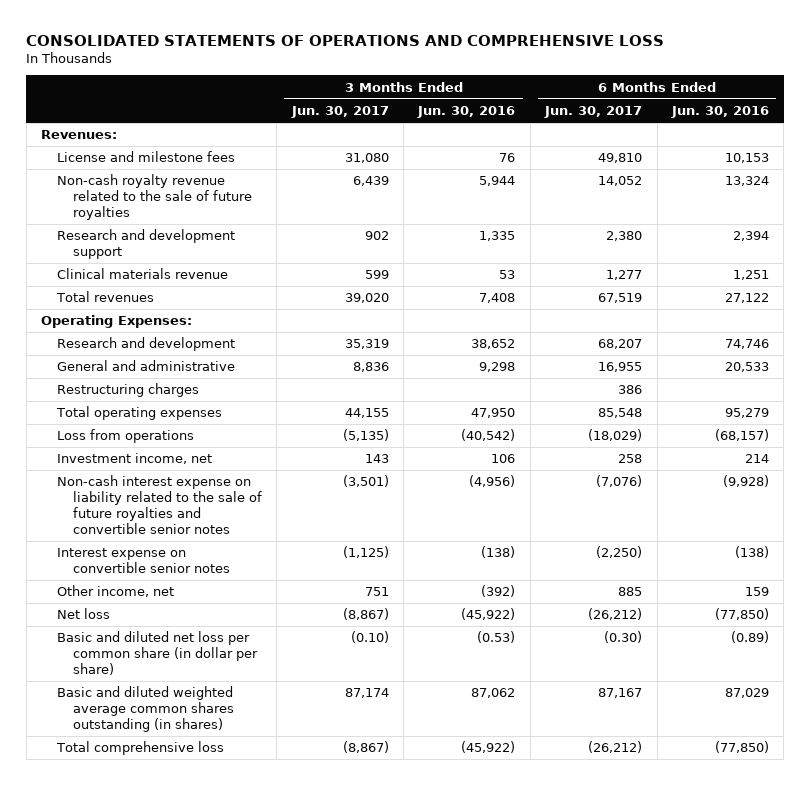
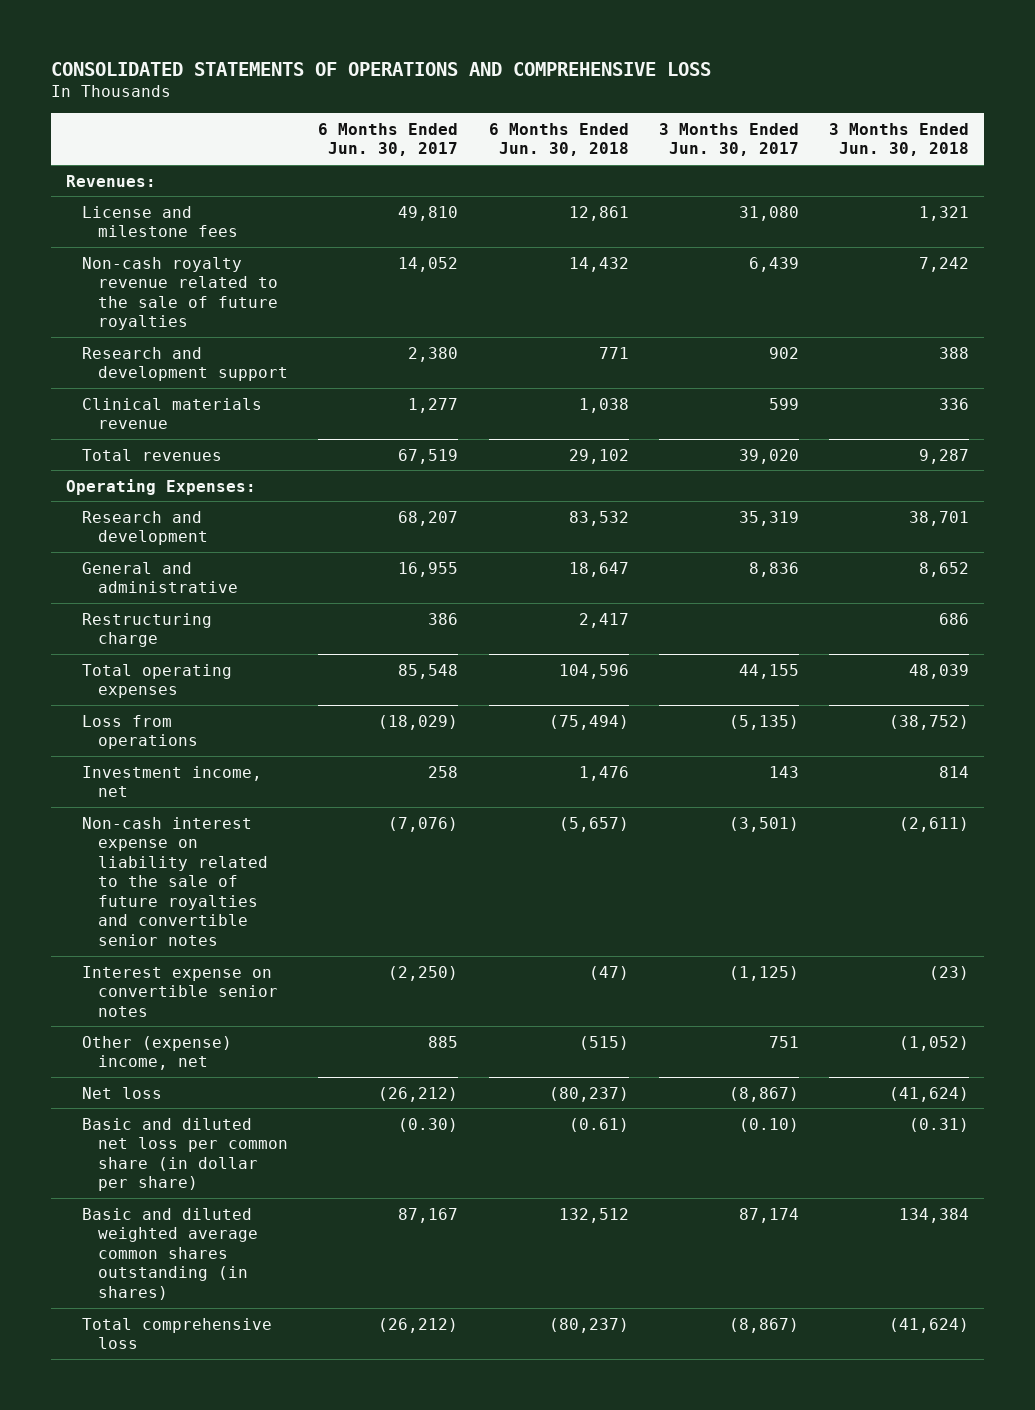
- | 3 Months Ended Jun. 30, 2017 | 3 Months Ended Jun. 30, 2016 | 6 Months Ended Jun. 30, 2017 | 6 Months Ended Jun. 30, 2016
+ | 6 Months Ended Jun. 30, 2017 | 6 Months Ended Jun. 30, 2018 | 3 Months Ended Jun. 30, 2017 | 3 Months Ended Jun. 30, 2018
- Restructuring charges | | | 386 |
+ Restructuring charge | 386 | 2,417 | | 686
- Other income, net | 751 | (392) | 885 | 159
+ Other (expense) income, net | 885 | (515) | 751 | (1,052)

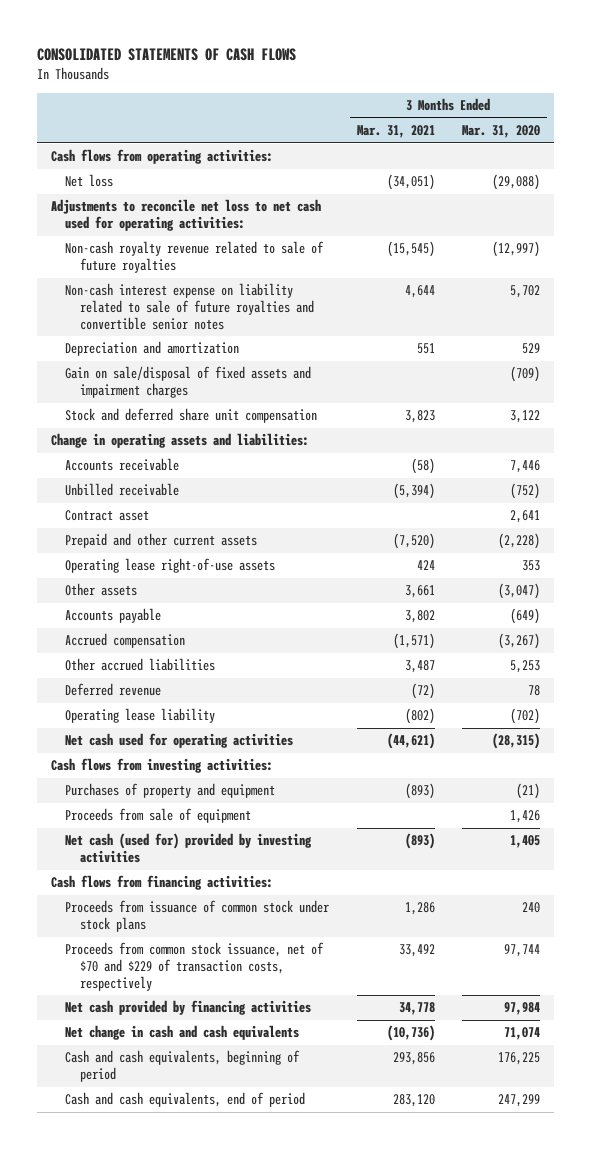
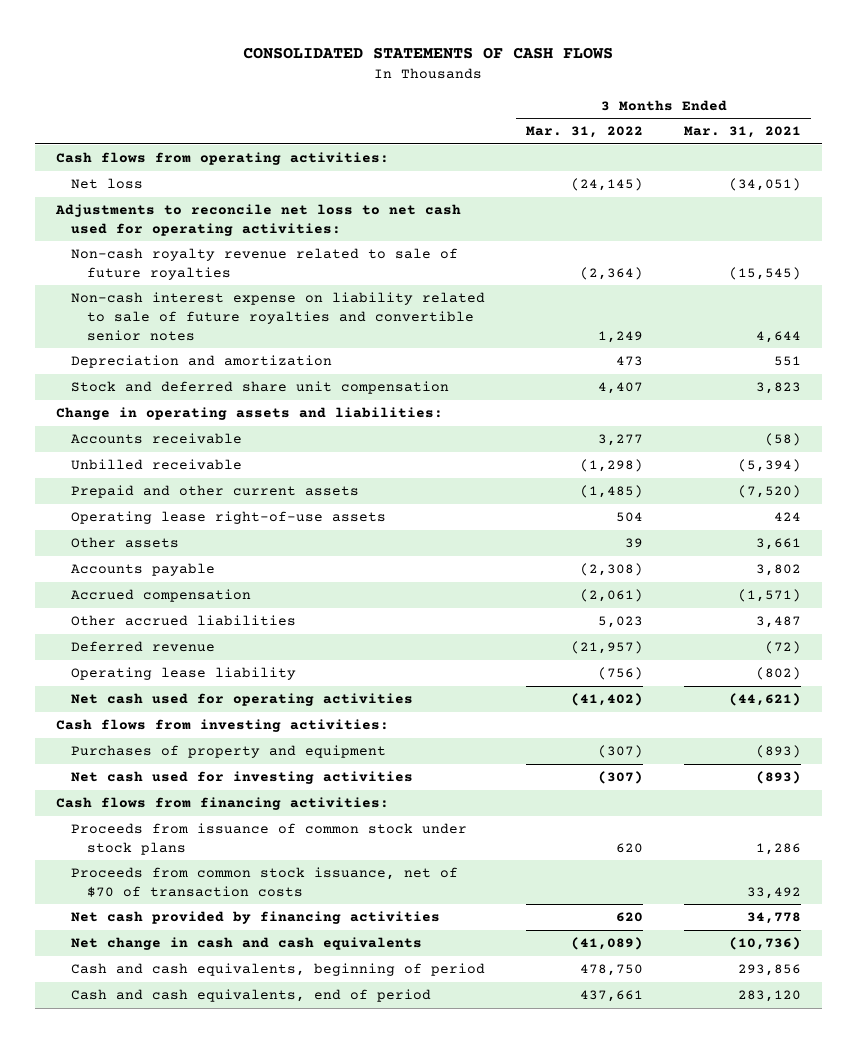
- | 3 Months Ended Mar. 31, 2021 | 3 Months Ended Mar. 31, 2020
+ | 3 Months Ended Mar. 31, 2022 | 3 Months Ended Mar. 31, 2021
- Gain on sale/disposal of fixed assets and impairment charges | | (709)
- Contract asset | | 2,641
- Proceeds from sale of equipment | | 1,426
- Net cash (used for) provided by investing activities | (893) | 1,405
+ Net cash used for investing activities | (307) | (893)
- Proceeds from common stock issuance, net of $70 and $229 of transaction costs, respectively | 33,492 | 97,744
+ Proceeds from common stock issuance, net of $70 of transaction costs | | 33,492

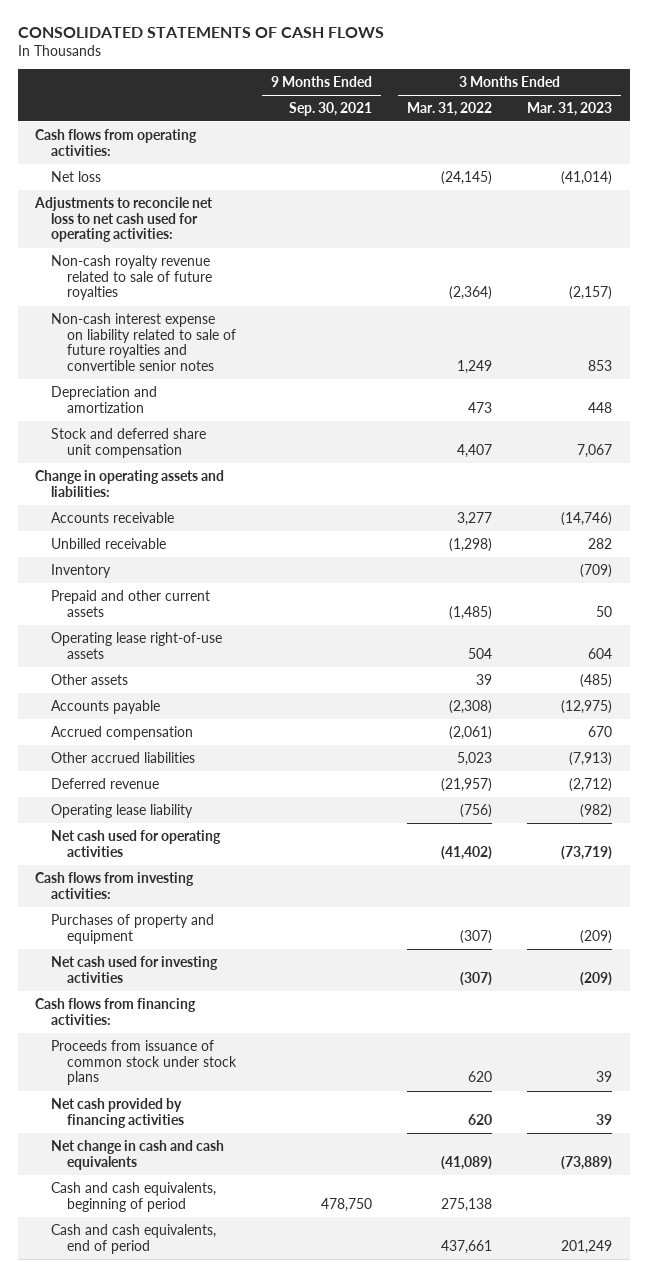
- | 3 Months Ended Mar. 31, 2022 | 3 Months Ended Mar. 31, 2021
+ | 9 Months Ended Sep. 30, 2021 | 3 Months Ended Mar. 31, 2022 | 3 Months Ended Mar. 31, 2023
+ Inventory | | | (709)
- Proceeds from common stock issuance, net of $70 of transaction costs | | 33,492
- Cash and cash equivalents, beginning of period | 478,750 | 293,856
+ Cash and cash equivalents, beginning of period | 478,750 | 275,138 |

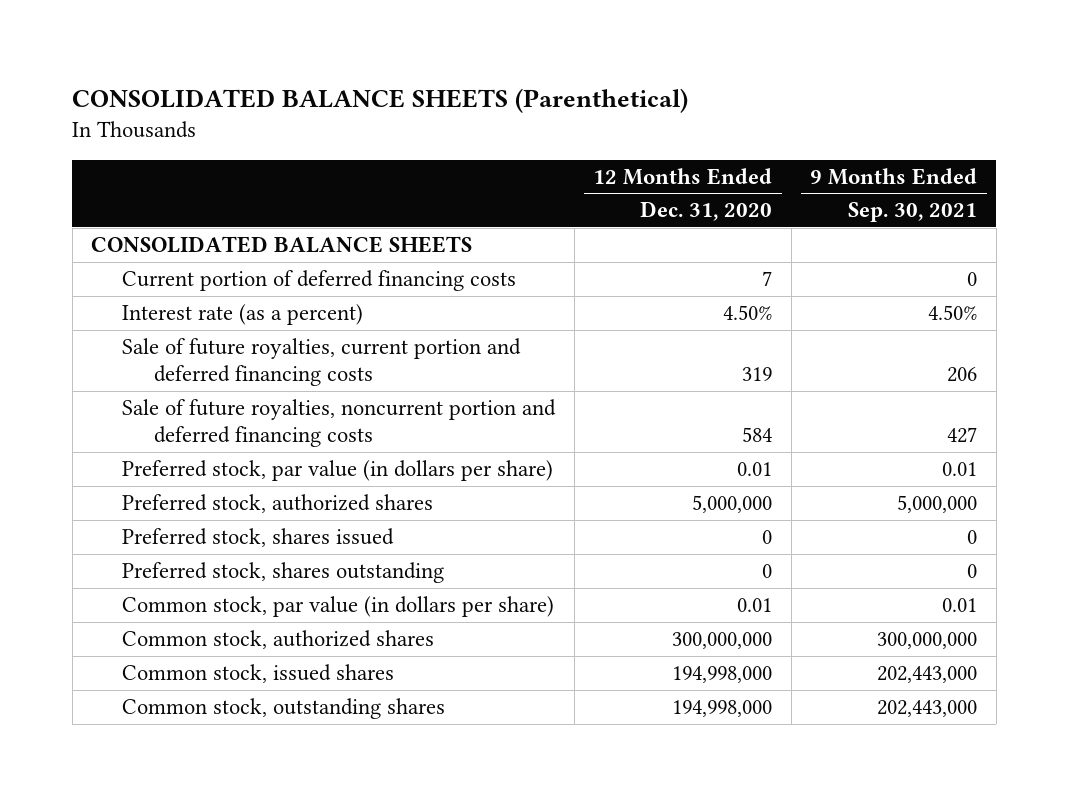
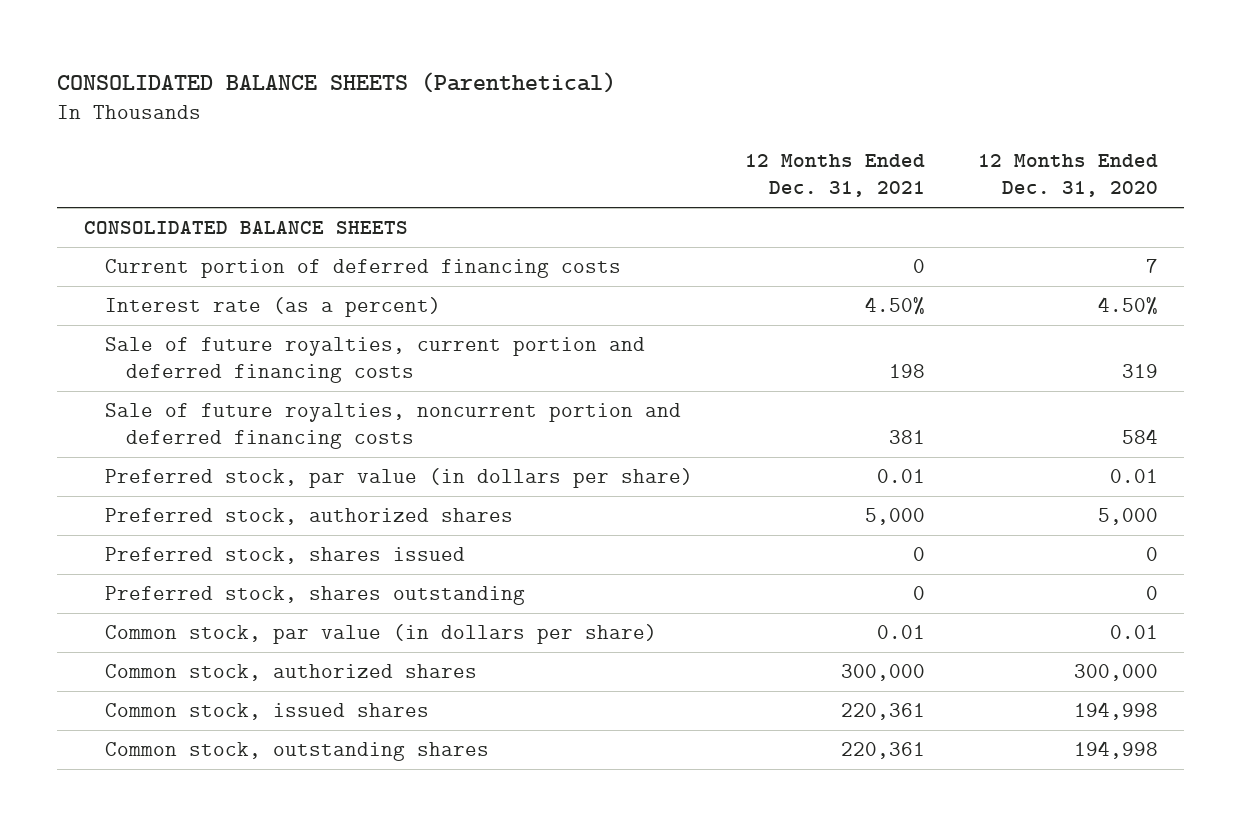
- | 12 Months Ended Dec. 31, 2020 | 9 Months Ended Sep. 30, 2021
+ | 12 Months Ended Dec. 31, 2021 | 12 Months Ended Dec. 31, 2020
- Preferred stock, authorized shares | 5,000,000 | 5,000,000
+ Preferred stock, authorized shares | 5,000 | 5,000
- Common stock, authorized shares | 300,000,000 | 300,000,000
- Common stock, issued shares | 194,998,000 | 202,443,000
- Common stock, outstanding shares | 194,998,000 | 202,443,000
+ Common stock, authorized shares | 300,000 | 300,000
+ Common stock, issued shares | 220,361 | 194,998
+ Common stock, outstanding shares | 220,361 | 194,998

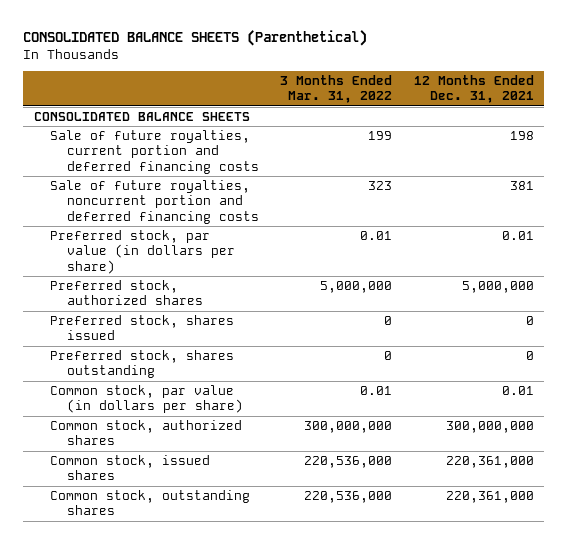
- | 12 Months Ended Dec. 31, 2021 | 12 Months Ended Dec. 31, 2020
+ | 3 Months Ended Mar. 31, 2022 | 12 Months Ended Dec. 31, 2021
- Current portion of deferred financing costs | 0 | 7
- Interest rate (as a percent) | 4.50% | 4.50%
- Preferred stock, authorized shares | 5,000 | 5,000
+ Preferred stock, authorized shares | 5,000,000 | 5,000,000
- Common stock, authorized shares | 300,000 | 300,000
- Common stock, issued shares | 220,361 | 194,998
- Common stock, outstanding shares | 220,361 | 194,998
+ Common stock, authorized shares | 300,000,000 | 300,000,000
+ Common stock, issued shares | 220,536,000 | 220,361,000
+ Common stock, outstanding shares | 220,536,000 | 220,361,000

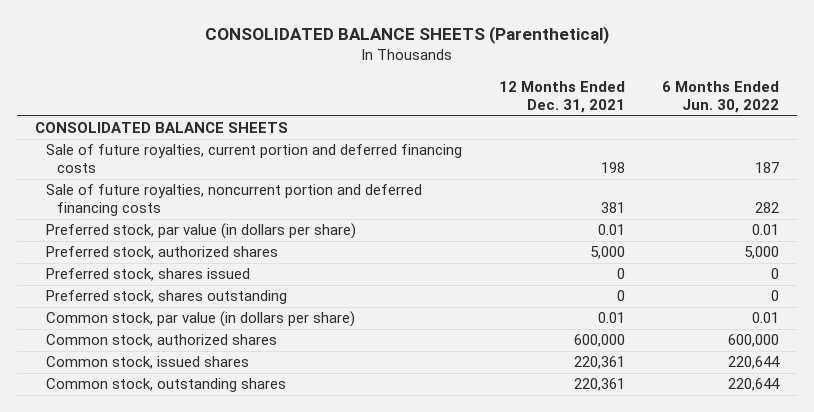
- | 3 Months Ended Mar. 31, 2022 | 12 Months Ended Dec. 31, 2021
+ | 12 Months Ended Dec. 31, 2021 | 6 Months Ended Jun. 30, 2022
- Preferred stock, authorized shares | 5,000,000 | 5,000,000
+ Preferred stock, authorized shares | 5,000 | 5,000
- Common stock, authorized shares | 300,000,000 | 300,000,000
- Common stock, issued shares | 220,536,000 | 220,361,000
- Common stock, outstanding shares | 220,536,000 | 220,361,000
+ Common stock, authorized shares | 600,000 | 600,000
+ Common stock, issued shares | 220,361 | 220,644
+ Common stock, outstanding shares | 220,361 | 220,644

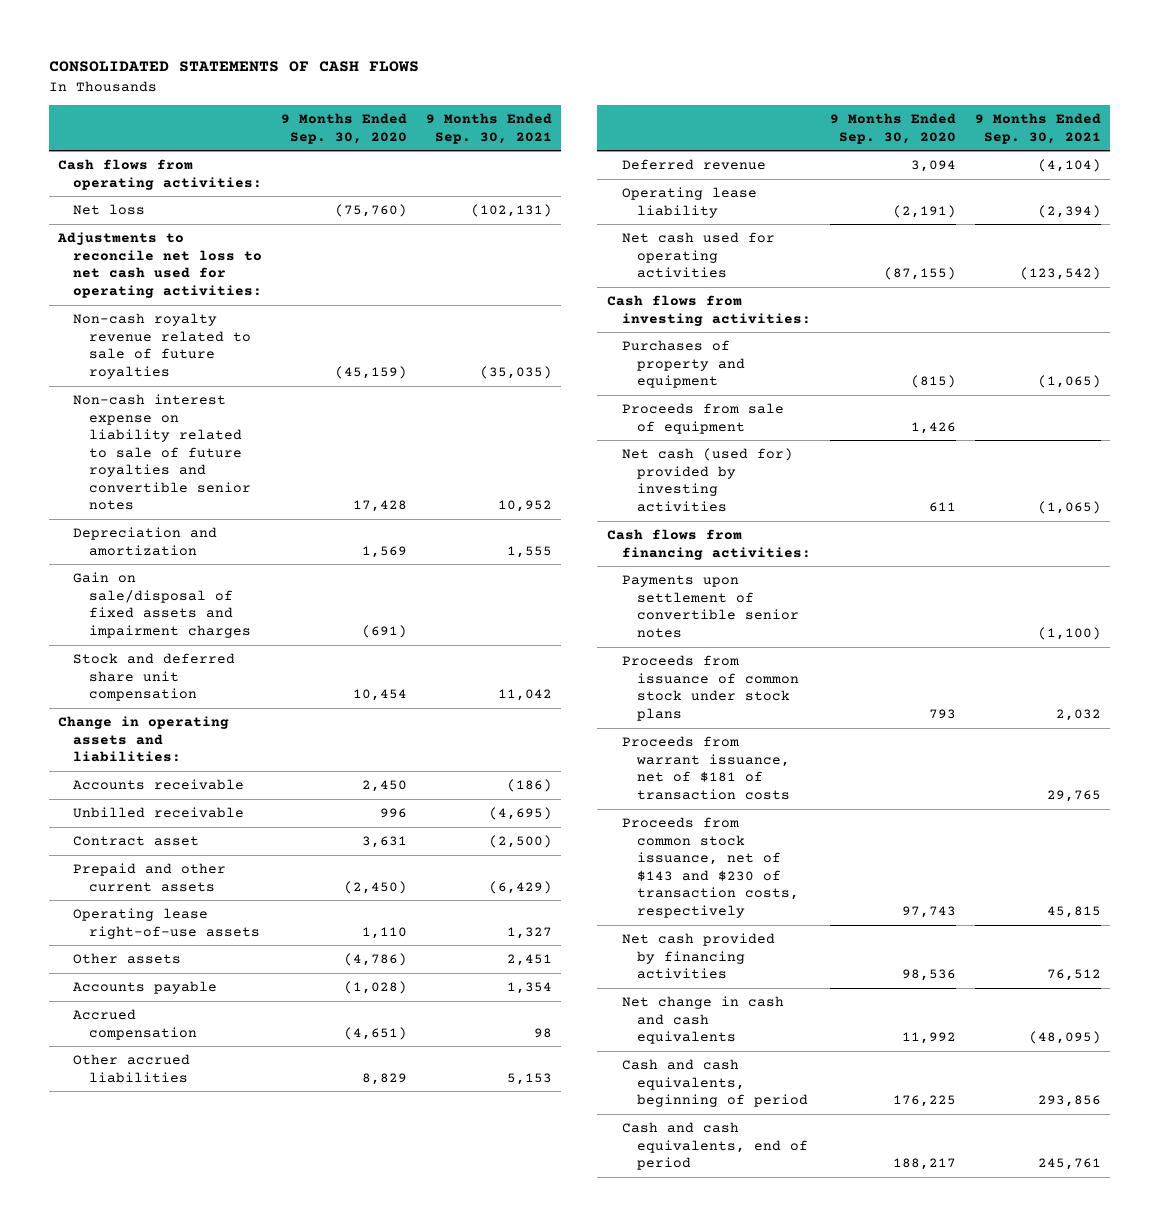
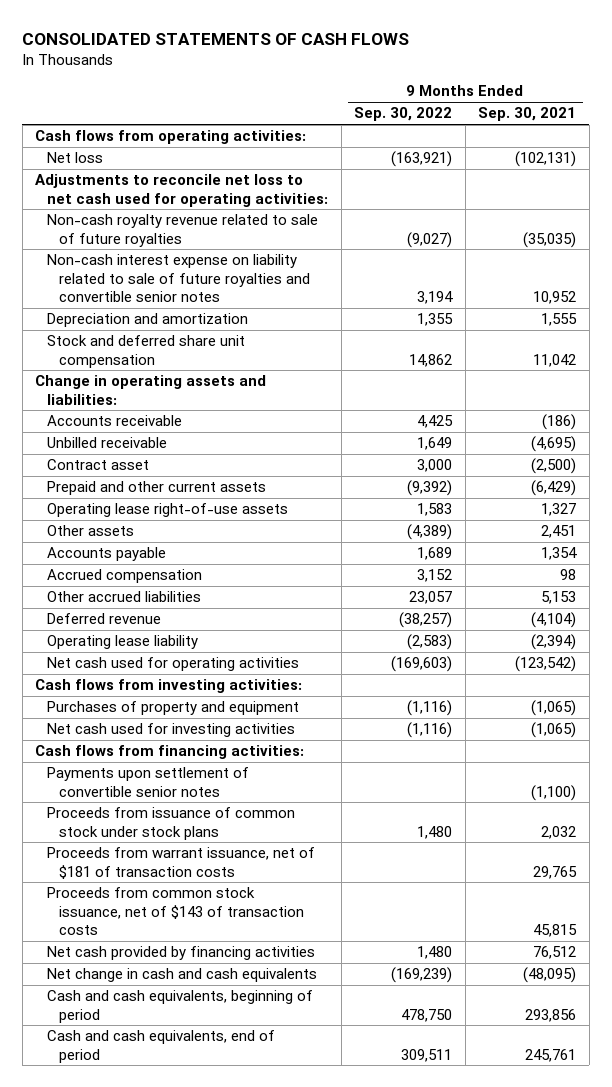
- | 9 Months Ended Sep. 30, 2020 | 9 Months Ended Sep. 30, 2021
+ | 9 Months Ended Sep. 30, 2022 | 9 Months Ended Sep. 30, 2021
- Gain on sale/disposal of fixed assets and impairment charges | (691) |
- Proceeds from sale of equipment | 1,426 |
- Net cash (used for) provided by investing activities | 611 | (1,065)
+ Net cash used for investing activities | (1,116) | (1,065)
- Proceeds from common stock issuance, net of $143 and $230 of transaction costs, respectively | 97,743 | 45,815
+ Proceeds from common stock issuance, net of $143 of transaction costs | | 45,815

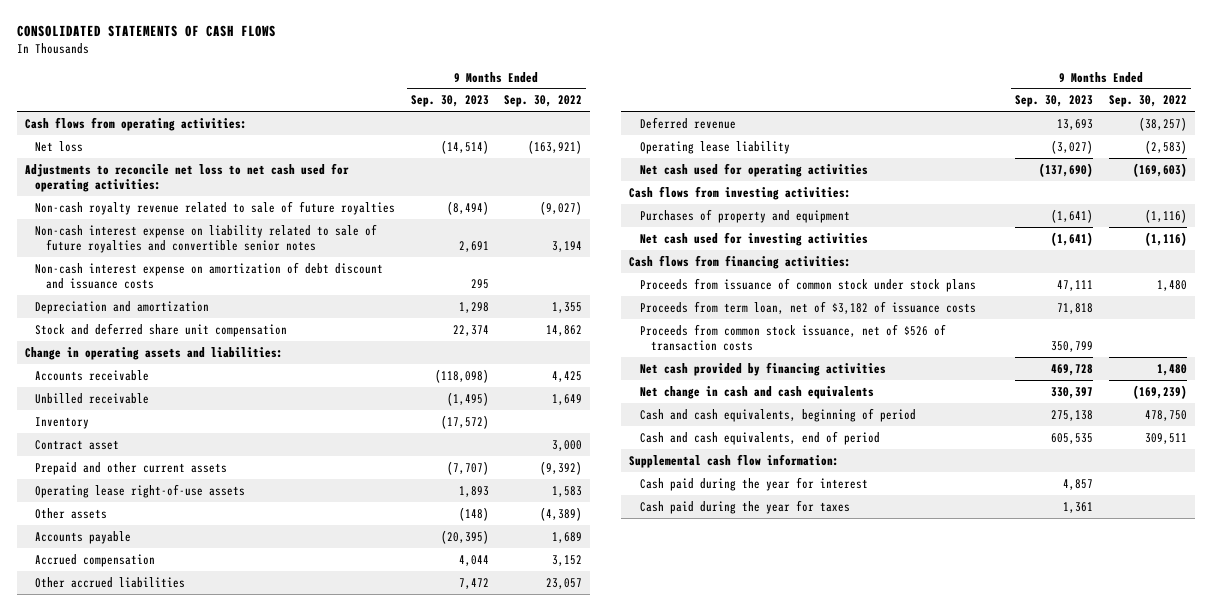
- | 9 Months Ended Sep. 30, 2022 | 9 Months Ended Sep. 30, 2021
+ | 9 Months Ended Sep. 30, 2023 | 9 Months Ended Sep. 30, 2022
+ Non-cash interest expense on amortization of debt discount and issuance costs | 295 |
+ Inventory | (17,572) |
- Payments upon settlement of convertible senior notes | | (1,100)
- Proceeds from warrant issuance, net of $181 of transaction costs | | 29,765
- Proceeds from common stock issuance, net of $143 of transaction costs | | 45,815
+ Proceeds from term loan, net of $3,182 of issuance costs | 71,818 |
+ Proceeds from common stock issuance, net of $526 of transaction costs | 350,799 |
+ Supplemental cash flow information:
+ Cash paid during the year for interest | 4,857 |
+ Cash paid during the year for taxes | 1,361 |

